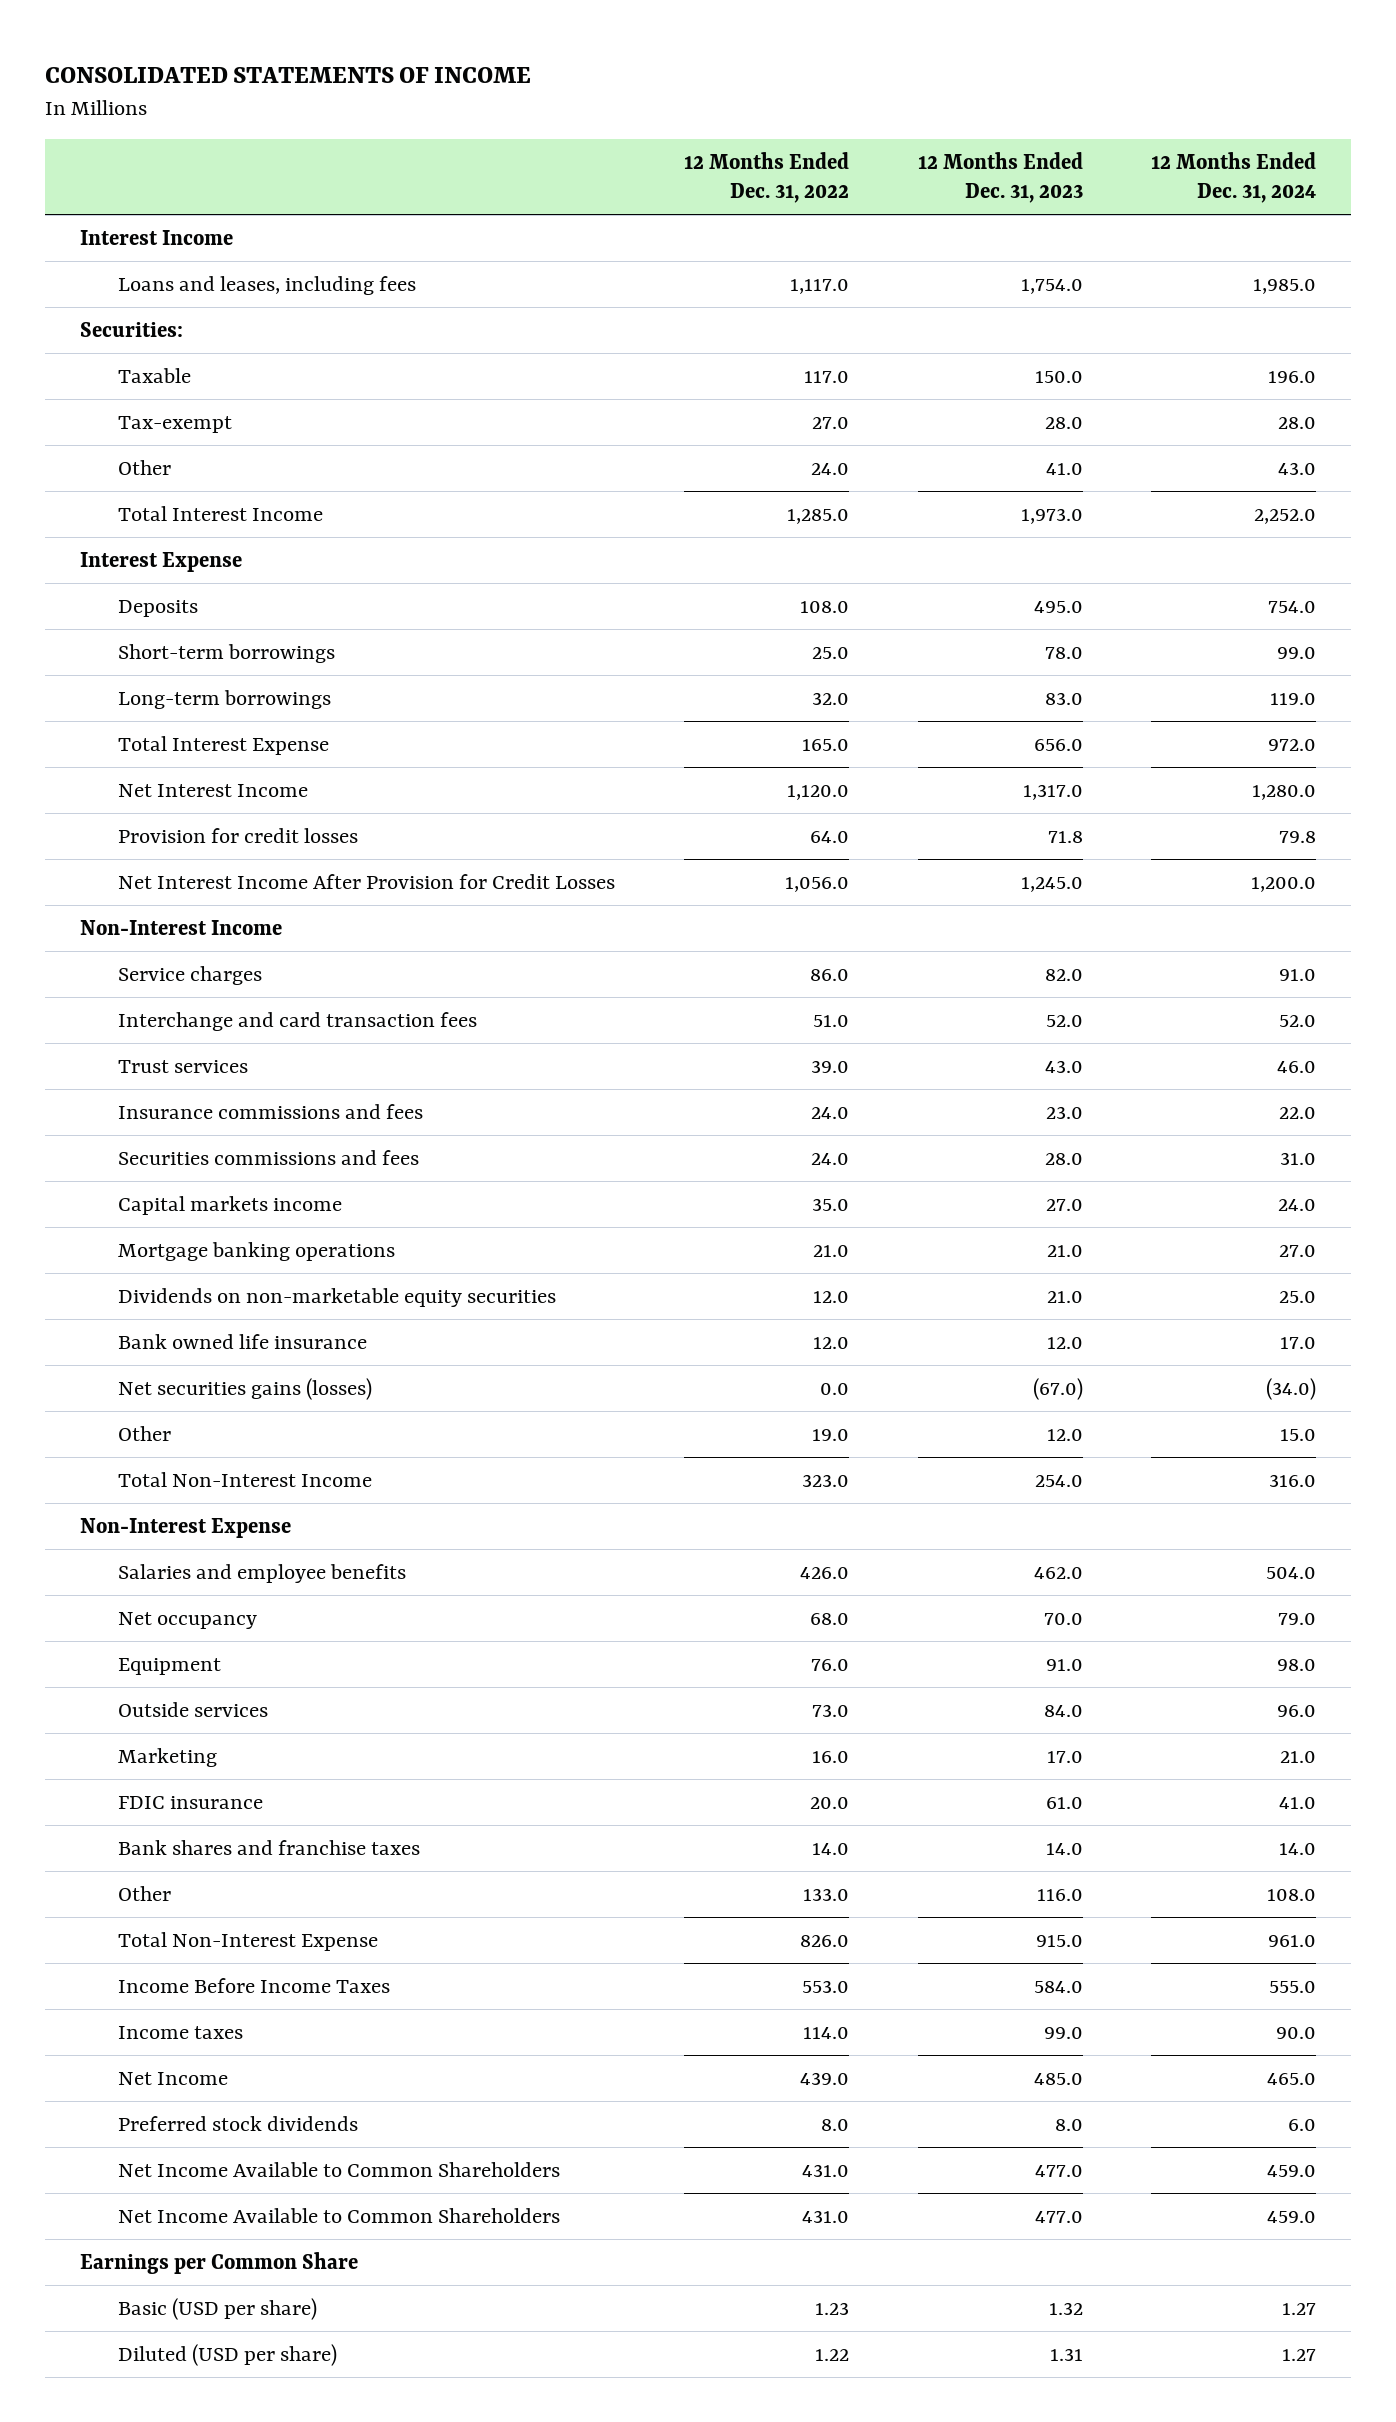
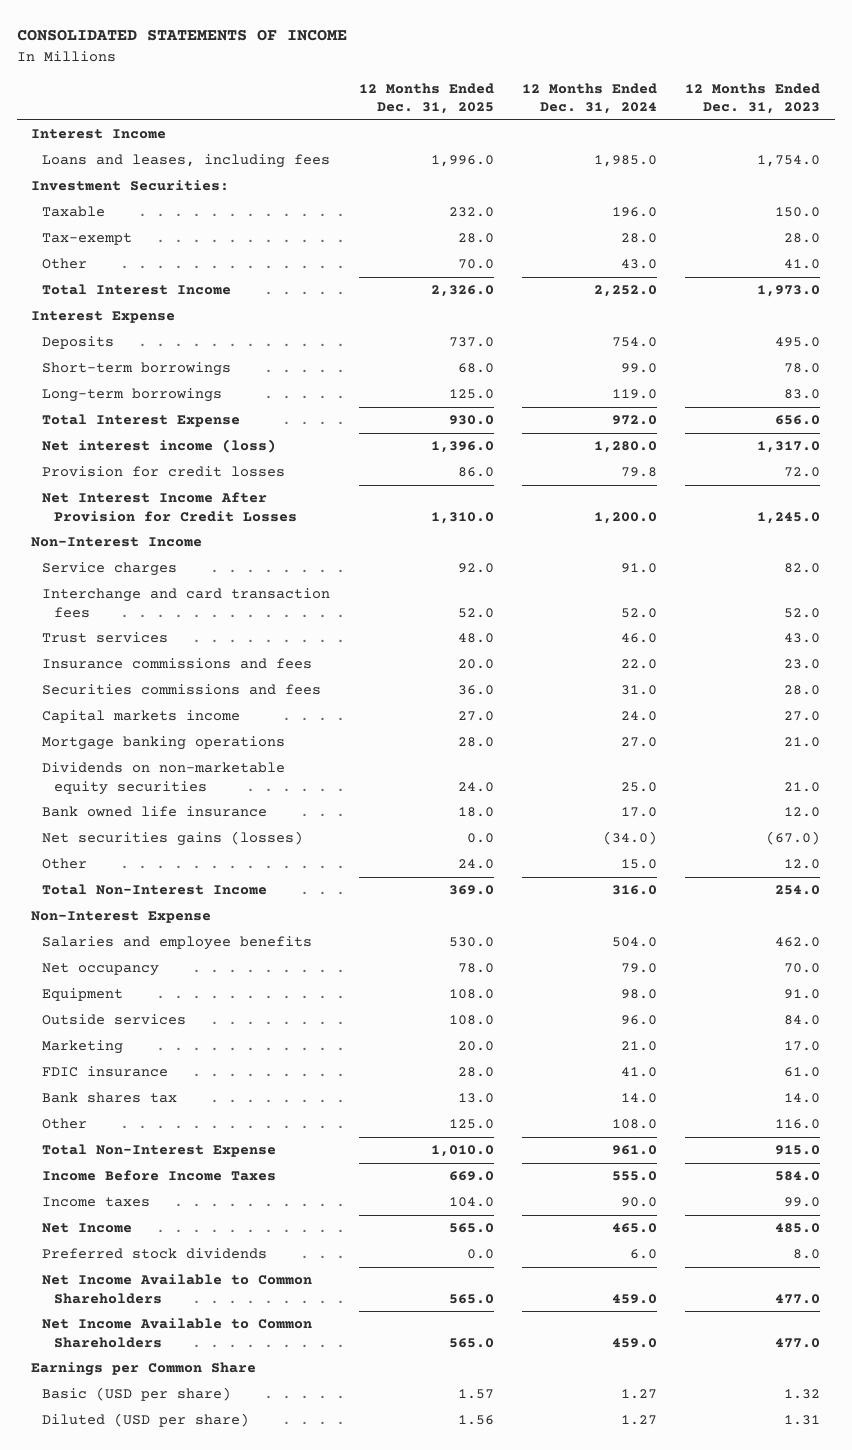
- | 12 Months Ended Dec. 31, 2022 | 12 Months Ended Dec. 31, 2023 | 12 Months Ended Dec. 31, 2024
+ | 12 Months Ended Dec. 31, 2025 | 12 Months Ended Dec. 31, 2024 | 12 Months Ended Dec. 31, 2023
- Securities:
+ Investment Securities:
- Net Interest Income | 1,120.0 | 1,317.0 | 1,280.0
- Provision for credit losses | 64.0 | 71.8 | 79.8
+ Net interest income (loss) | 1,396.0 | 1,280.0 | 1,317.0
+ Provision for credit losses | 86.0 | 79.8 | 72.0
- Bank shares and franchise taxes | 14.0 | 14.0 | 14.0
+ Bank shares tax | 13.0 | 14.0 | 14.0

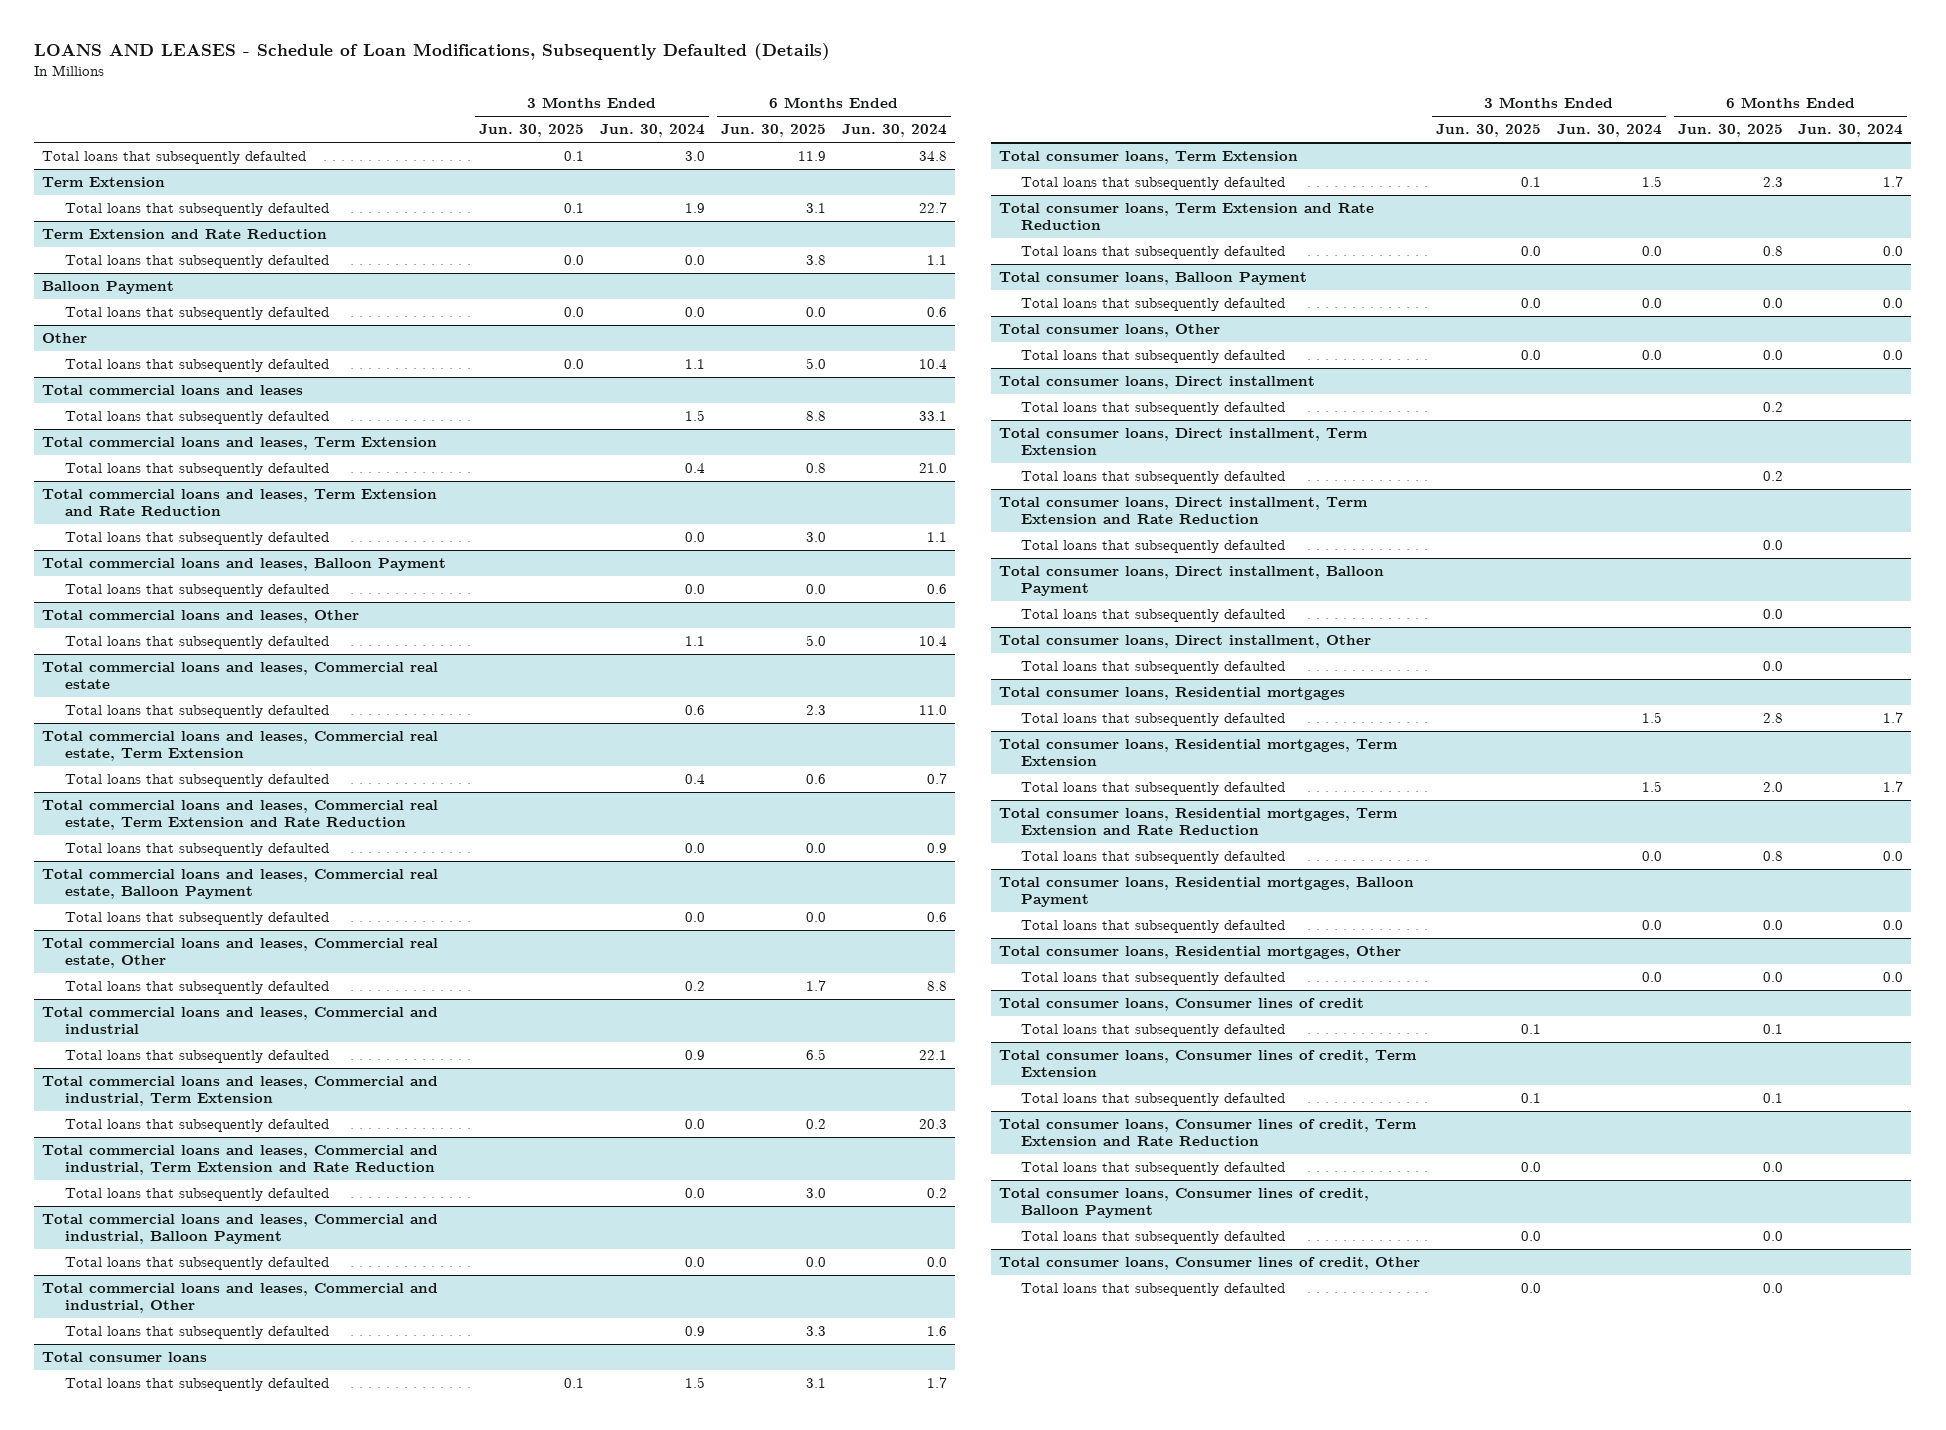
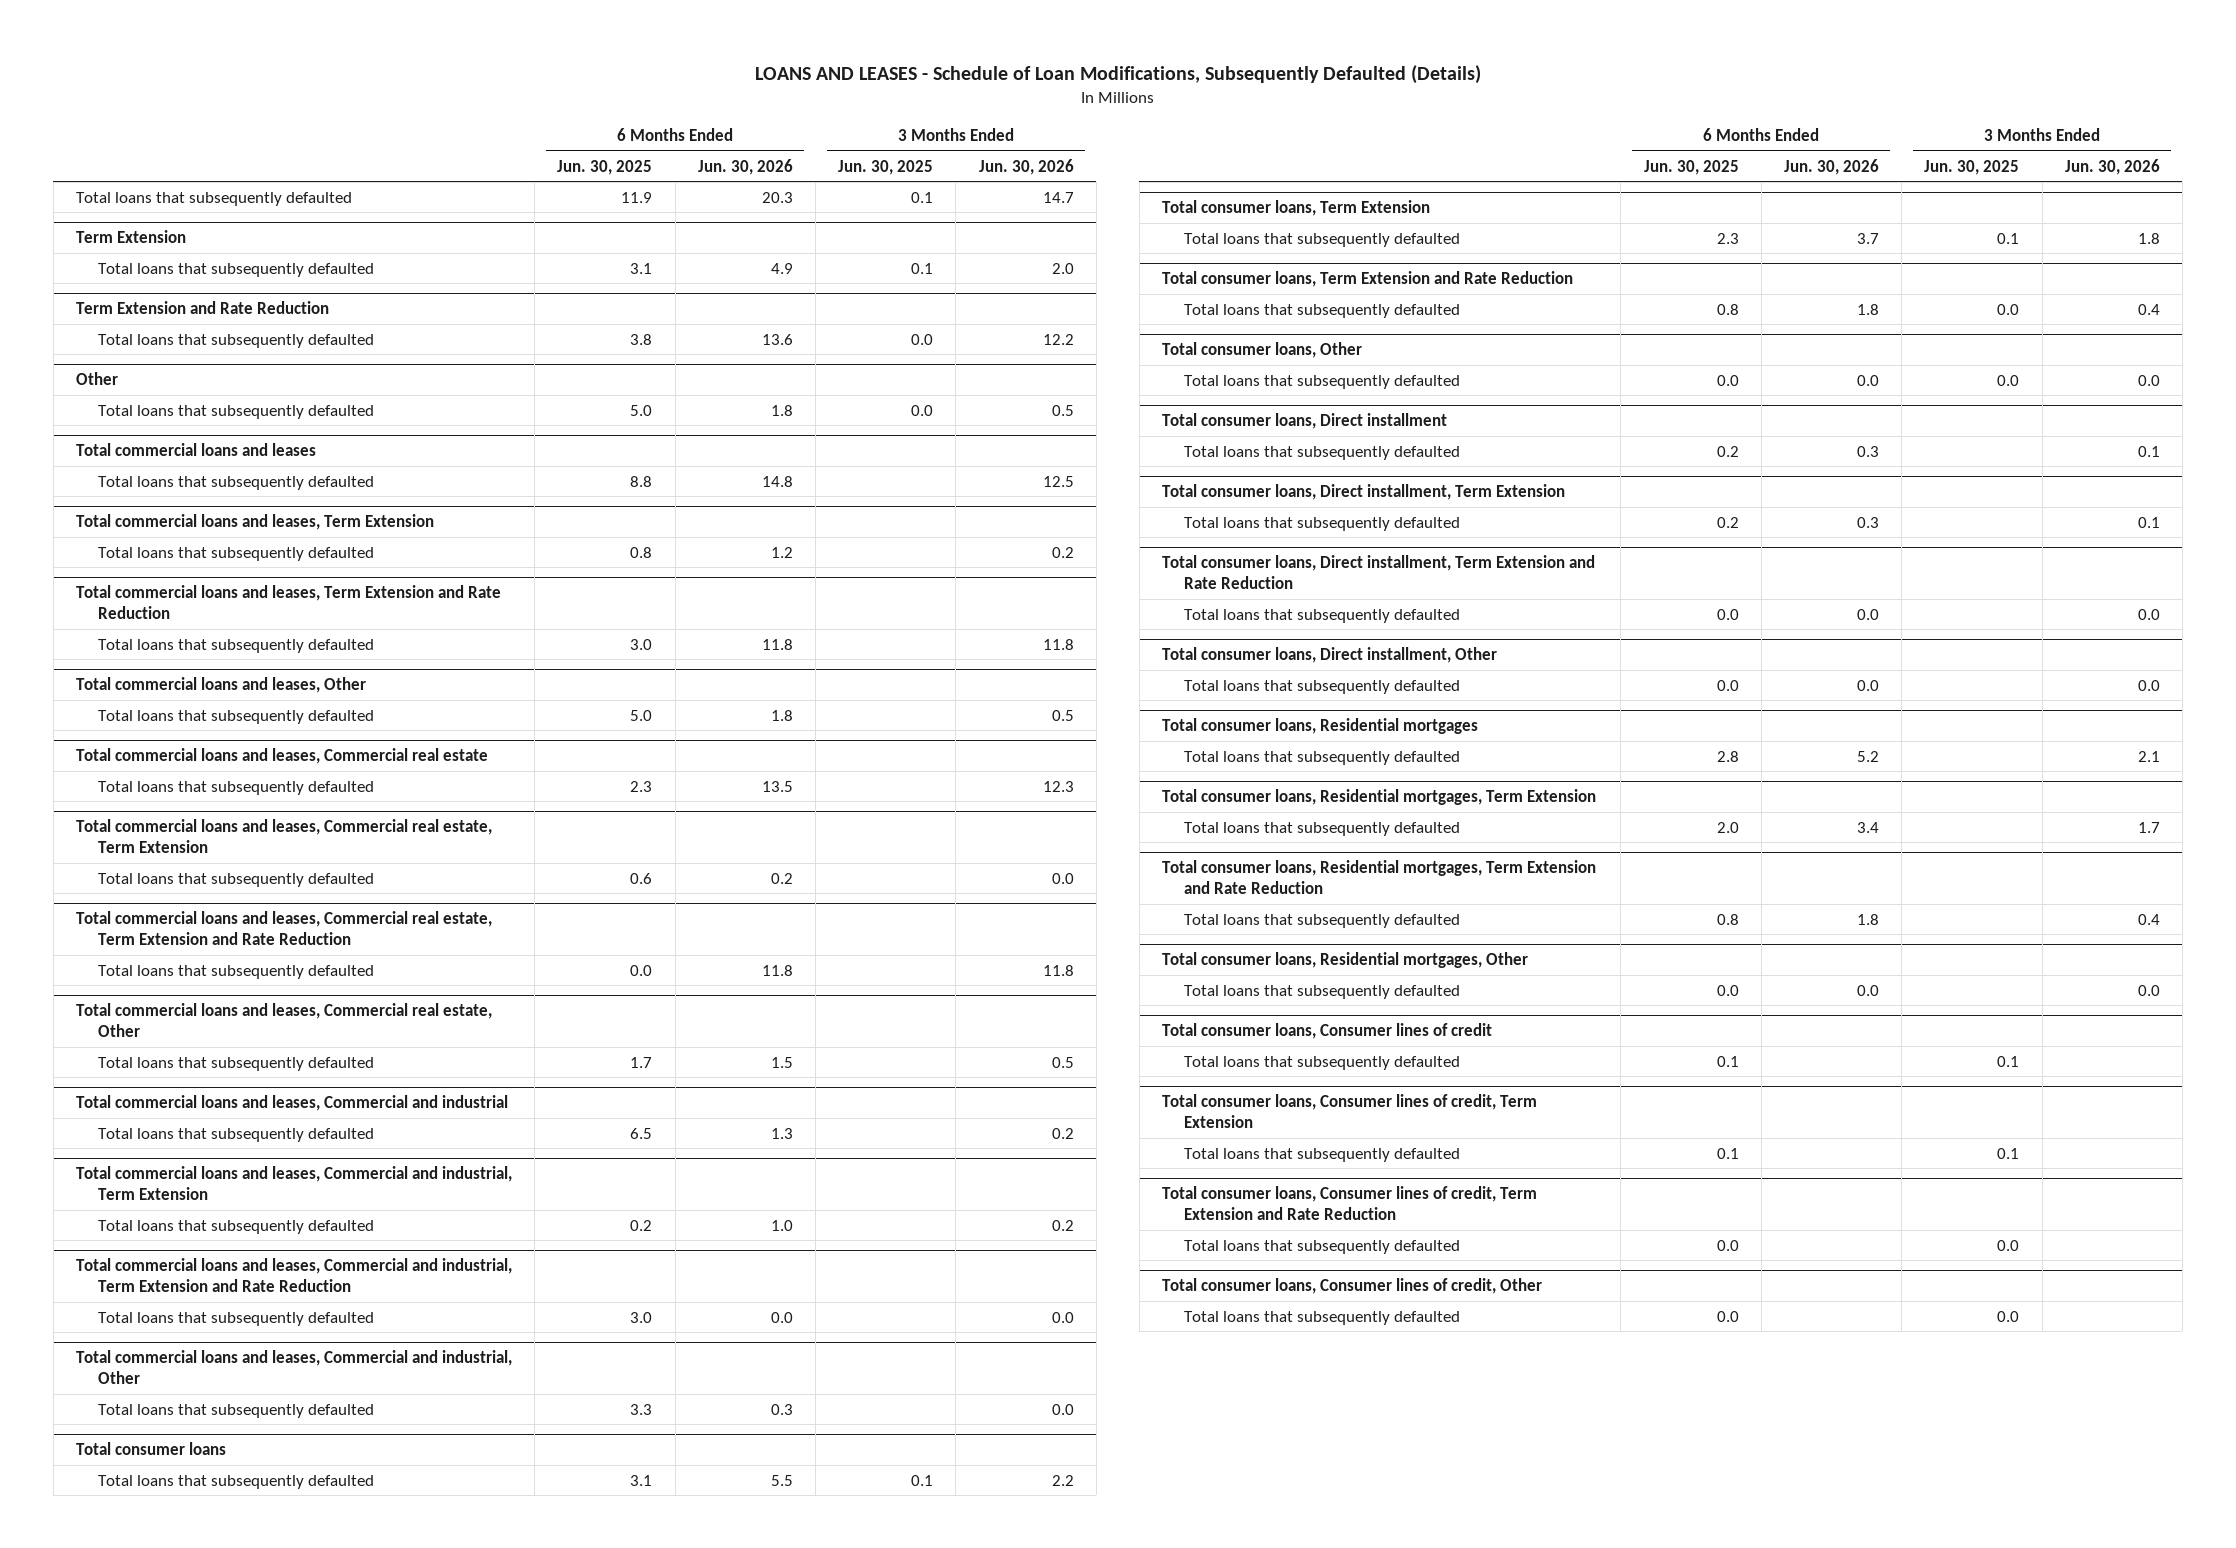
- | 3 Months Ended Jun. 30, 2025 | 3 Months Ended Jun. 30, 2024 | 6 Months Ended Jun. 30, 2025 | 6 Months Ended Jun. 30, 2024
+ | 6 Months Ended Jun. 30, 2025 | 6 Months Ended Jun. 30, 2026 | 3 Months Ended Jun. 30, 2025 | 3 Months Ended Jun. 30, 2026
- Balloon Payment
- Total loans that subsequently defaulted | 0.0 | 0.0 | 0.0 | 0.6
- Total commercial loans and leases, Balloon Payment
- Total loans that subsequently defaulted | | 0.0 | 0.0 | 0.6
- Total commercial loans and leases, Commercial real estate, Balloon Payment
- Total loans that subsequently defaulted | | 0.0 | 0.0 | 0.6
- Total commercial loans and leases, Commercial and industrial, Balloon Payment
- Total loans that subsequently defaulted | | 0.0 | 0.0 | 0.0
- Total consumer loans, Balloon Payment
- Total loans that subsequently defaulted | 0.0 | 0.0 | 0.0 | 0.0
- Total consumer loans, Direct installment, Balloon Payment
- Total loans that subsequently defaulted | | | 0.0 |
- Total consumer loans, Residential mortgages, Balloon Payment
- Total loans that subsequently defaulted | | 0.0 | 0.0 | 0.0
- Total consumer loans, Consumer lines of credit, Balloon Payment
- Total loans that subsequently defaulted | 0.0 | | 0.0 |

